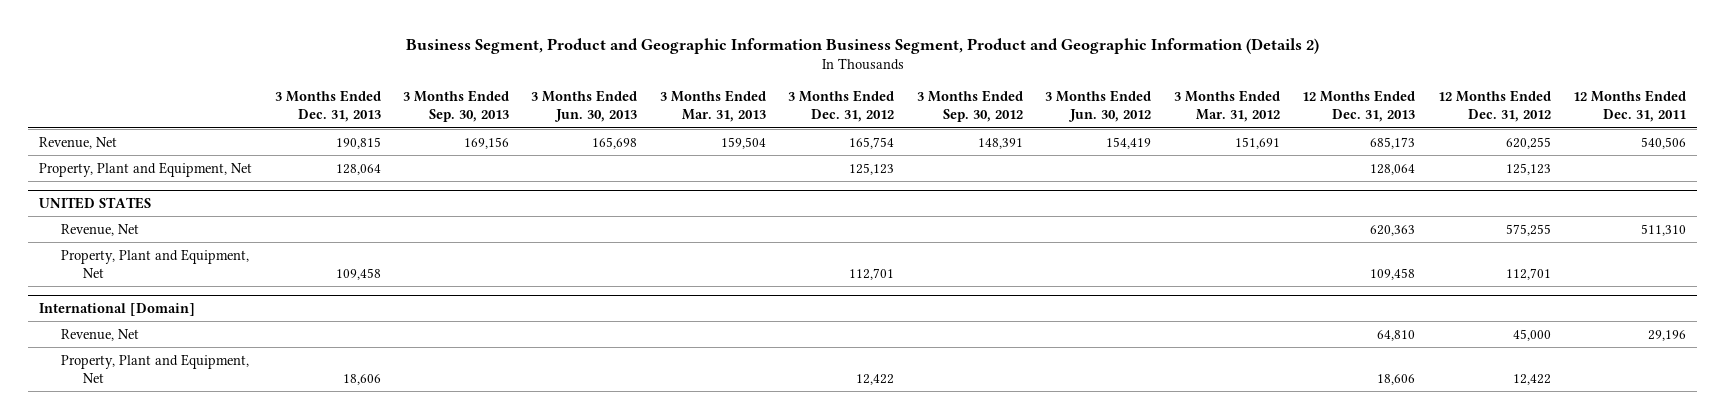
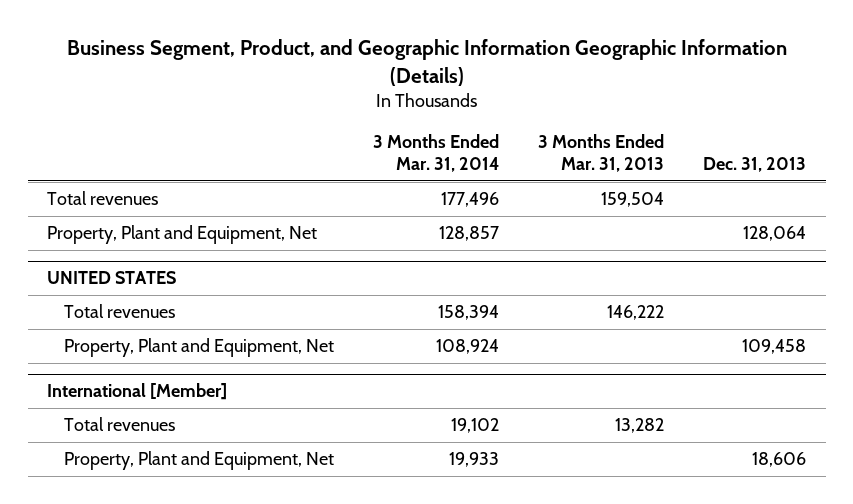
- Business Segment, Product and Geographic Information Business Segment, Product and Geographic Information (Details 2)
+ Business Segment, Product, and Geographic Information Geographic Information (Details)
- | 3 Months Ended Dec. 31, 2013 | 3 Months Ended Sep. 30, 2013 | 3 Months Ended Jun. 30, 2013 | 3 Months Ended Mar. 31, 2013 | 3 Months Ended Dec. 31, 2012 | 3 Months Ended Sep. 30, 2012 | 3 Months Ended Jun. 30, 2012 | 3 Months Ended Mar. 31, 2012 | 12 Months Ended Dec. 31, 2013 | 12 Months Ended Dec. 31, 2012 | 12 Months Ended Dec. 31, 2011
+ | 3 Months Ended Mar. 31, 2014 | 3 Months Ended Mar. 31, 2013 | Dec. 31, 2013
- Revenue, Net | 190,815 | 169,156 | 165,698 | 159,504 | 165,754 | 148,391 | 154,419 | 151,691 | 685,173 | 620,255 | 540,506
+ Total revenues | 177,496 | 159,504 |
@ UNITED STATES
- Revenue, Net | | | | | | | | | 620,363 | 575,255 | 511,310
+ Total revenues | 158,394 | 146,222 |
- International [Domain]
- Revenue, Net | | | | | | | | | 64,810 | 45,000 | 29,196
+ International [Member]
+ Total revenues | 19,102 | 13,282 |

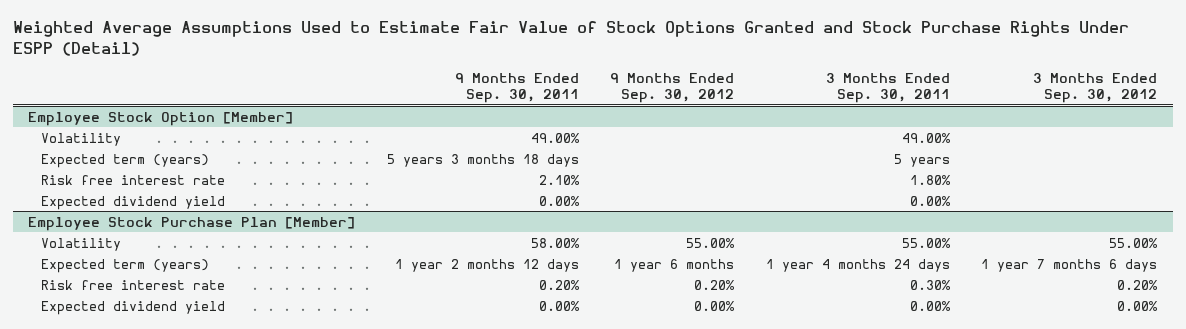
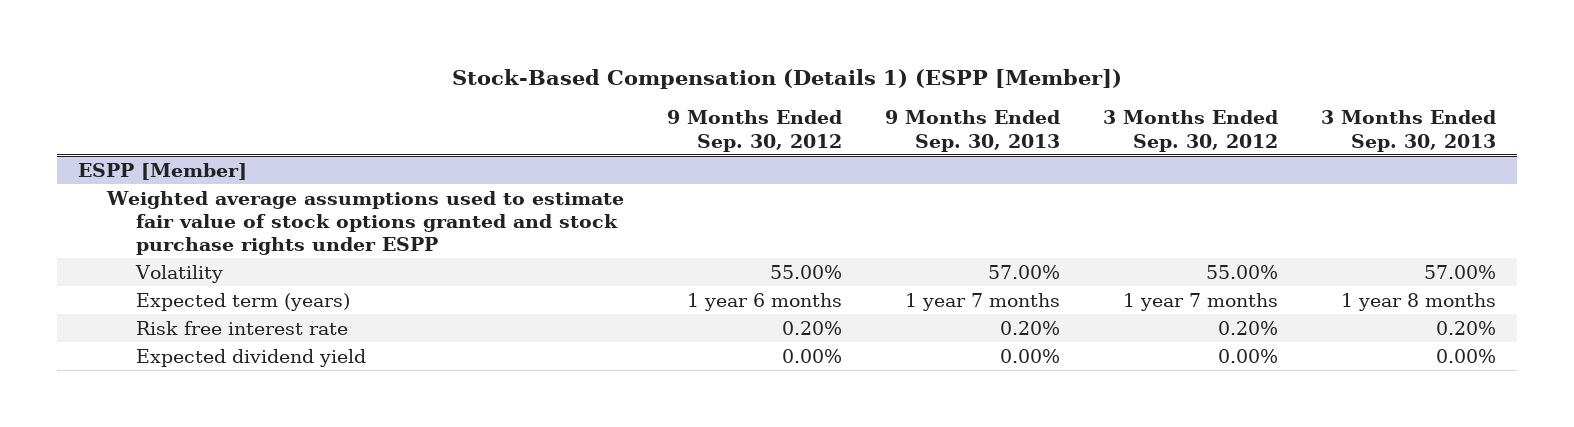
- Weighted Average Assumptions Used to Estimate Fair Value of Stock Options Granted and Stock Purchase Rights Under ESPP (Detail)
+ Stock-Based Compensation (Details 1) (ESPP [Member])
- | 9 Months Ended Sep. 30, 2011 | 9 Months Ended Sep. 30, 2012 | 3 Months Ended Sep. 30, 2011 | 3 Months Ended Sep. 30, 2012
+ | 9 Months Ended Sep. 30, 2012 | 9 Months Ended Sep. 30, 2013 | 3 Months Ended Sep. 30, 2012 | 3 Months Ended Sep. 30, 2013
- Employee Stock Option [Member]
- Volatility | 49.00% | | 49.00% |
- Expected term (years) | 5 years 3 months 18 days | | 5 years |
- Risk free interest rate | 2.10% | | 1.80% |
- Expected dividend yield | 0.00% | | 0.00% |
- Employee Stock Purchase Plan [Member]
+ ESPP [Member]
+ Weighted average assumptions used to estimate fair value of stock options granted and stock purchase rights under ESPP
- Expected term (years) | 1 year 2 months 12 days | 1 year 6 months | 1 year 4 months 24 days | 1 year 7 months 6 days
+ Expected term (years) | 1 year 6 months | 1 year 7 months | 1 year 7 months | 1 year 8 months

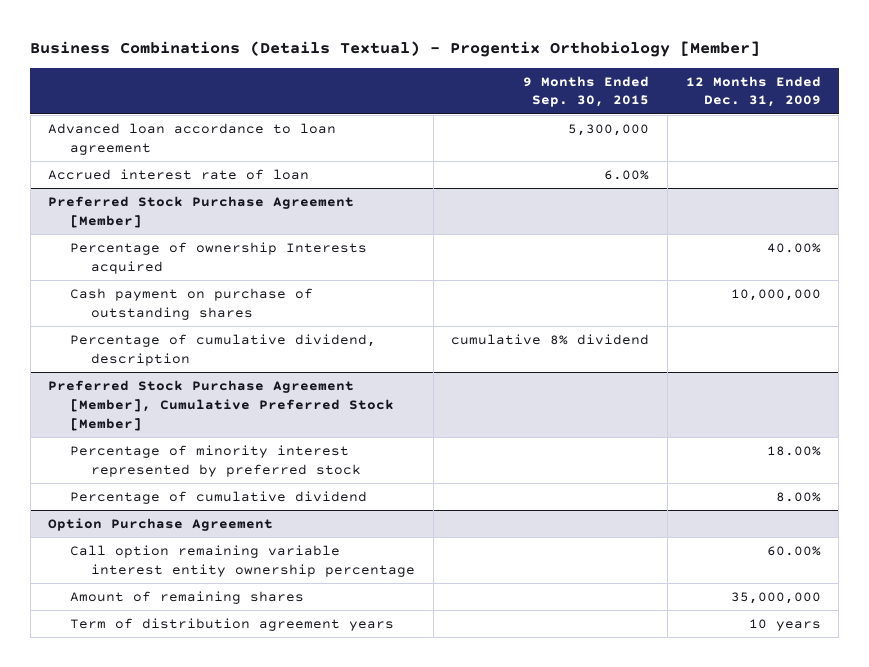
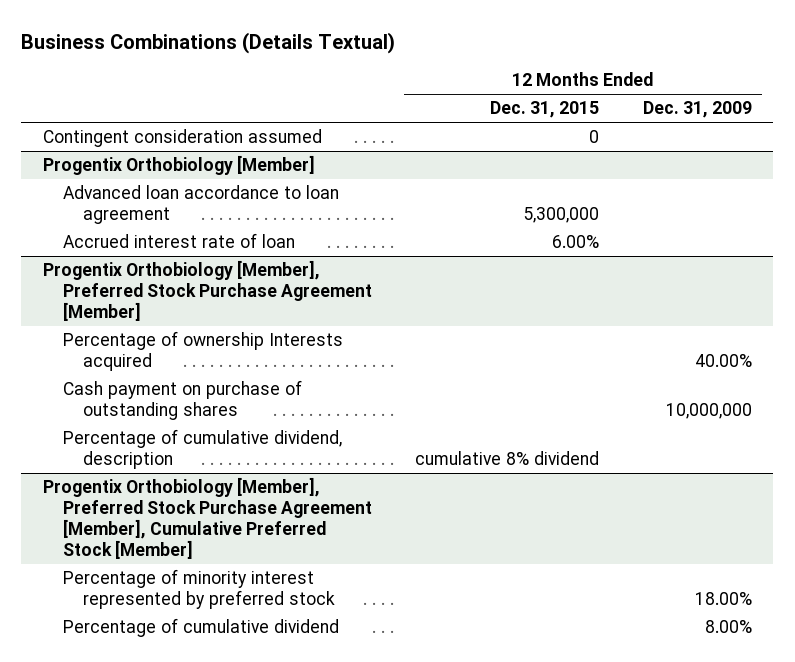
- Business Combinations (Details Textual) - Progentix Orthobiology [Member]
+ Business Combinations (Details Textual)
- | 9 Months Ended Sep. 30, 2015 | 12 Months Ended Dec. 31, 2009
+ | 12 Months Ended Dec. 31, 2015 | 12 Months Ended Dec. 31, 2009
- Advanced loan accordance to loan agreement | 5,300,000 |
- Accrued interest rate of loan | 6.00% |
- Preferred Stock Purchase Agreement [Member]
+ Contingent consideration assumed | 0 |
+ Progentix Orthobiology [Member]
+ Advanced loan accordance to loan agreement | 5,300,000 |
+ Accrued interest rate of loan | 6.00% |
+ Progentix Orthobiology [Member], Preferred Stock Purchase Agreement [Member]
- Preferred Stock Purchase Agreement [Member], Cumulative Preferred Stock [Member]
+ Progentix Orthobiology [Member], Preferred Stock Purchase Agreement [Member], Cumulative Preferred Stock [Member]
- Option Purchase Agreement
- Call option remaining variable interest entity ownership percentage | | 60.00%
- Amount of remaining shares | | 35,000,000
- Term of distribution agreement years | | 10 years

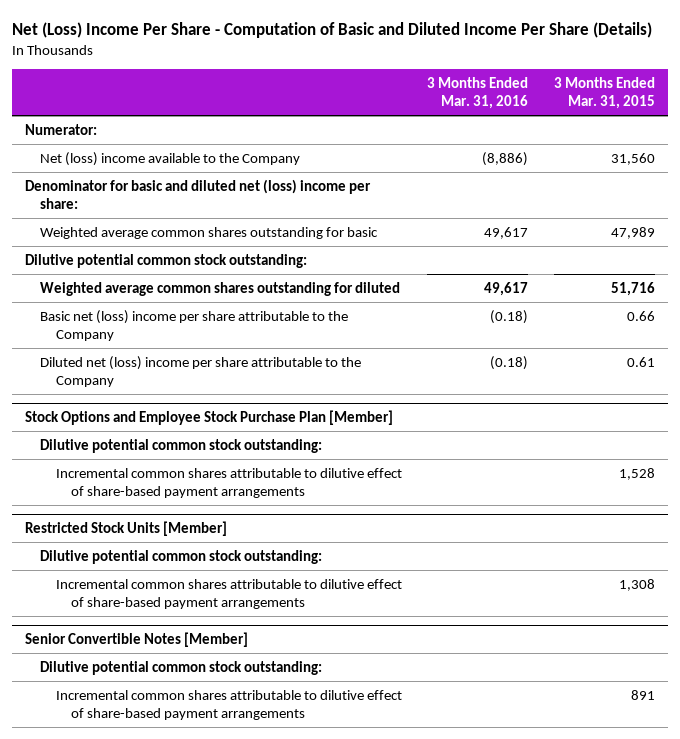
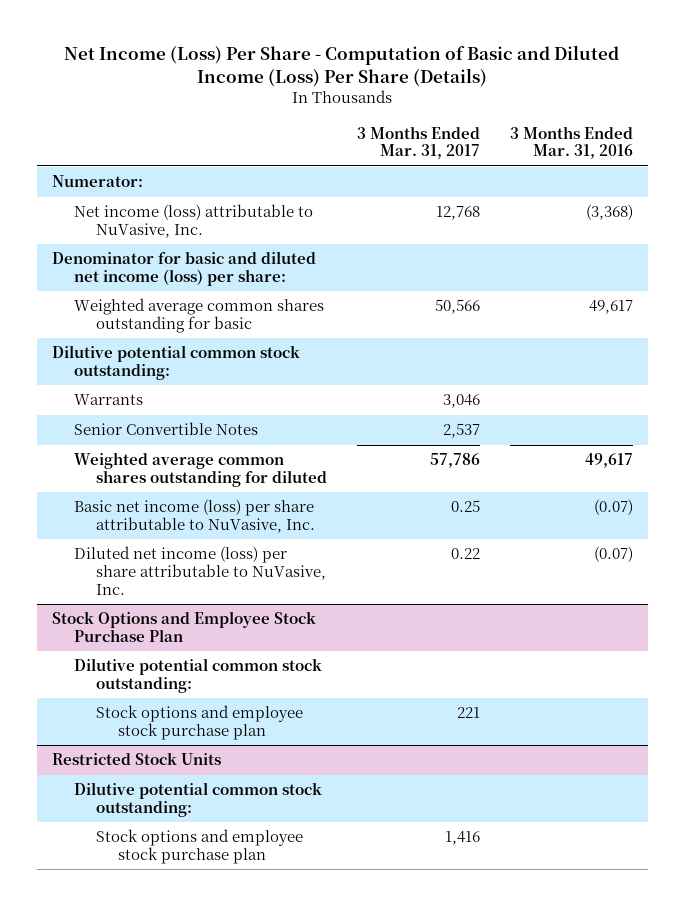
- Net (Loss) Income Per Share - Computation of Basic and Diluted Income Per Share (Details)
+ Net Income (Loss) Per Share - Computation of Basic and Diluted Income (Loss) Per Share (Details)
- | 3 Months Ended Mar. 31, 2016 | 3 Months Ended Mar. 31, 2015
+ | 3 Months Ended Mar. 31, 2017 | 3 Months Ended Mar. 31, 2016
- Net (loss) income available to the Company | (8,886) | 31,560
- Denominator for basic and diluted net (loss) income per share:
+ Net income (loss) attributable to NuVasive, Inc. | 12,768 | (3,368)
+ Denominator for basic and diluted net income (loss) per share:
+ Warrants | 3,046 |
+ Senior Convertible Notes | 2,537 |
- Basic net (loss) income per share attributable to the Company | (0.18) | 0.66
- Diluted net (loss) income per share attributable to the Company | (0.18) | 0.61
- Stock Options and Employee Stock Purchase Plan [Member]
+ Basic net income (loss) per share attributable to NuVasive, Inc. | 0.25 | (0.07)
+ Diluted net income (loss) per share attributable to NuVasive, Inc. | 0.22 | (0.07)
+ Stock Options and Employee Stock Purchase Plan
- Incremental common shares attributable to dilutive effect of share-based payment arrangements | | 1,528
- Restricted Stock Units [Member]
+ Stock options and employee stock purchase plan | 221 |
+ Restricted Stock Units
- Incremental common shares attributable to dilutive effect of share-based payment arrangements | | 1,308
- Senior Convertible Notes [Member]
- Dilutive potential common stock outstanding:
- Incremental common shares attributable to dilutive effect of share-based payment arrangements | | 891
+ Stock options and employee stock purchase plan | 1,416 |

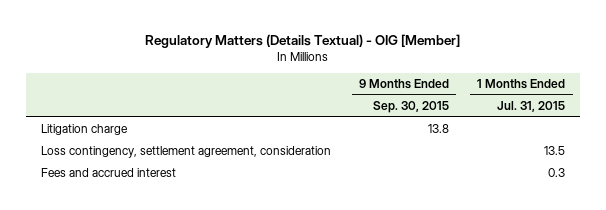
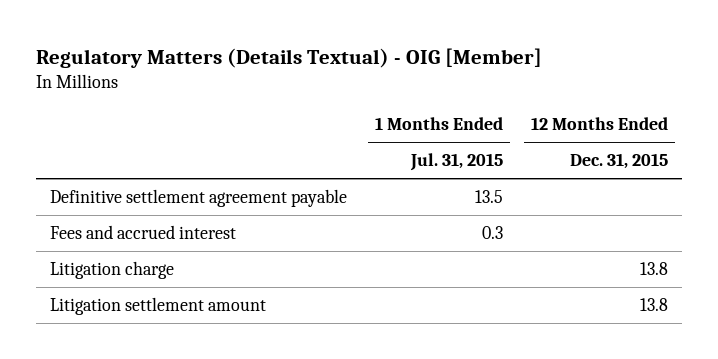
- | 9 Months Ended Sep. 30, 2015 | 1 Months Ended Jul. 31, 2015
+ | 1 Months Ended Jul. 31, 2015 | 12 Months Ended Dec. 31, 2015
- Loss contingency, settlement agreement, consideration | | 13.5
+ Definitive settlement agreement payable | 13.5 |
moved down: Litigation charge | | 13.8
+ Litigation settlement amount | | 13.8

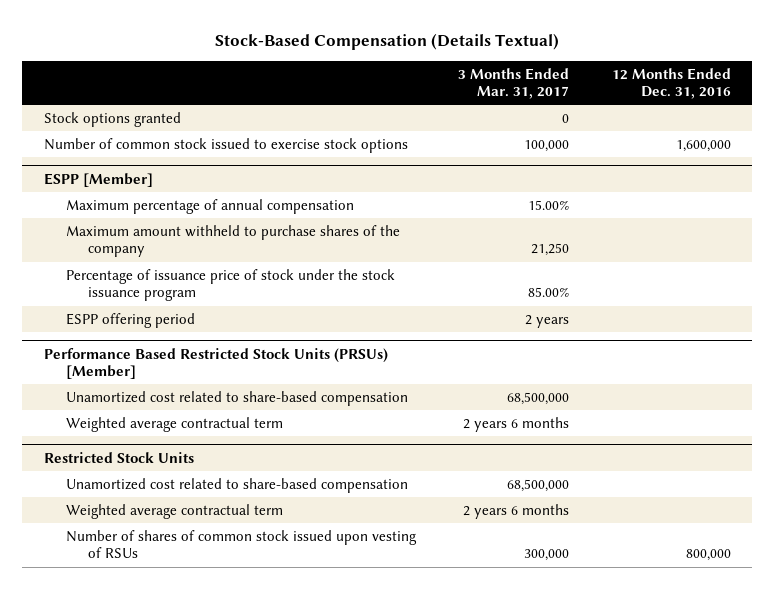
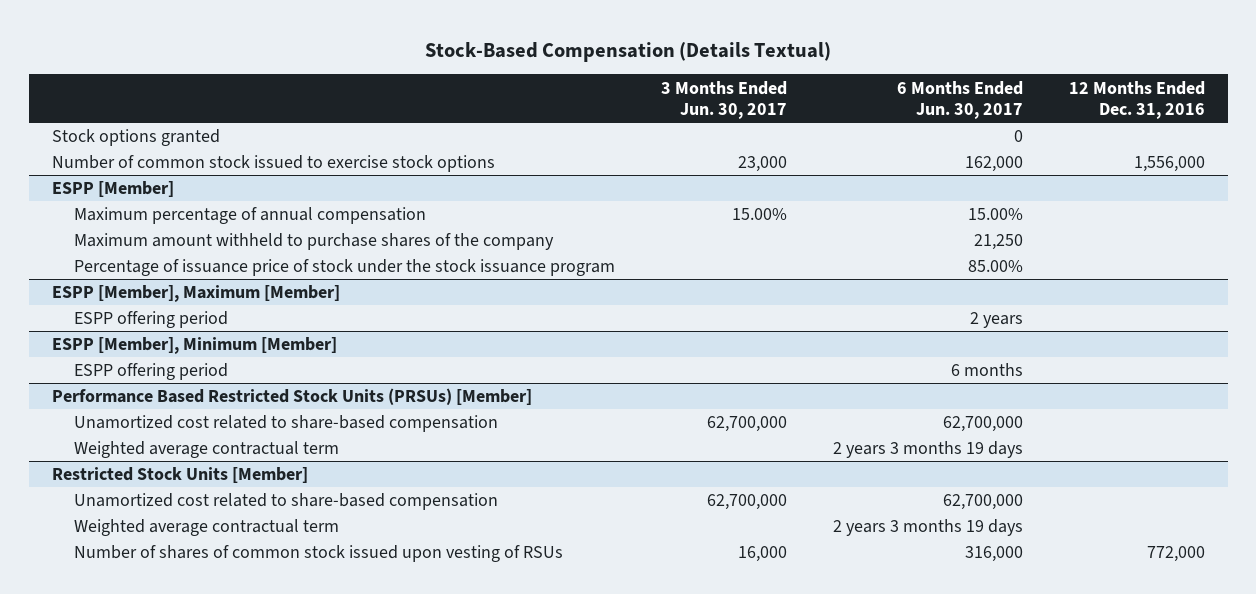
- | 3 Months Ended Mar. 31, 2017 | 12 Months Ended Dec. 31, 2016
+ | 3 Months Ended Jun. 30, 2017 | 6 Months Ended Jun. 30, 2017 | 12 Months Ended Dec. 31, 2016
- Number of common stock issued to exercise stock options | 100,000 | 1,600,000
+ Number of common stock issued to exercise stock options | 23,000 | 162,000 | 1,556,000
@ ESPP [Member]
- ESPP offering period | 2 years |
+ ESPP [Member], Maximum [Member]
+ ESPP offering period | | 2 years |
+ ESPP [Member], Minimum [Member]
+ ESPP offering period | | 6 months |
- Restricted Stock Units
+ Restricted Stock Units [Member]
- Number of shares of common stock issued upon vesting of RSUs | 300,000 | 800,000
+ Number of shares of common stock issued upon vesting of RSUs | 16,000 | 316,000 | 772,000

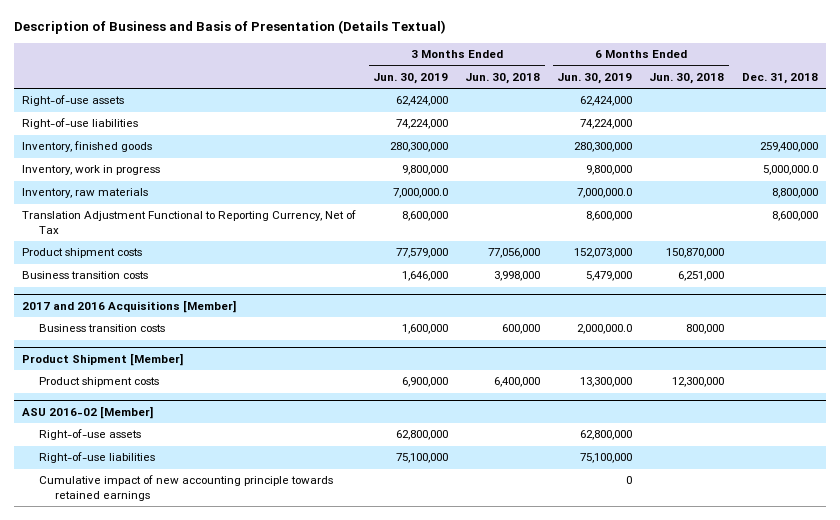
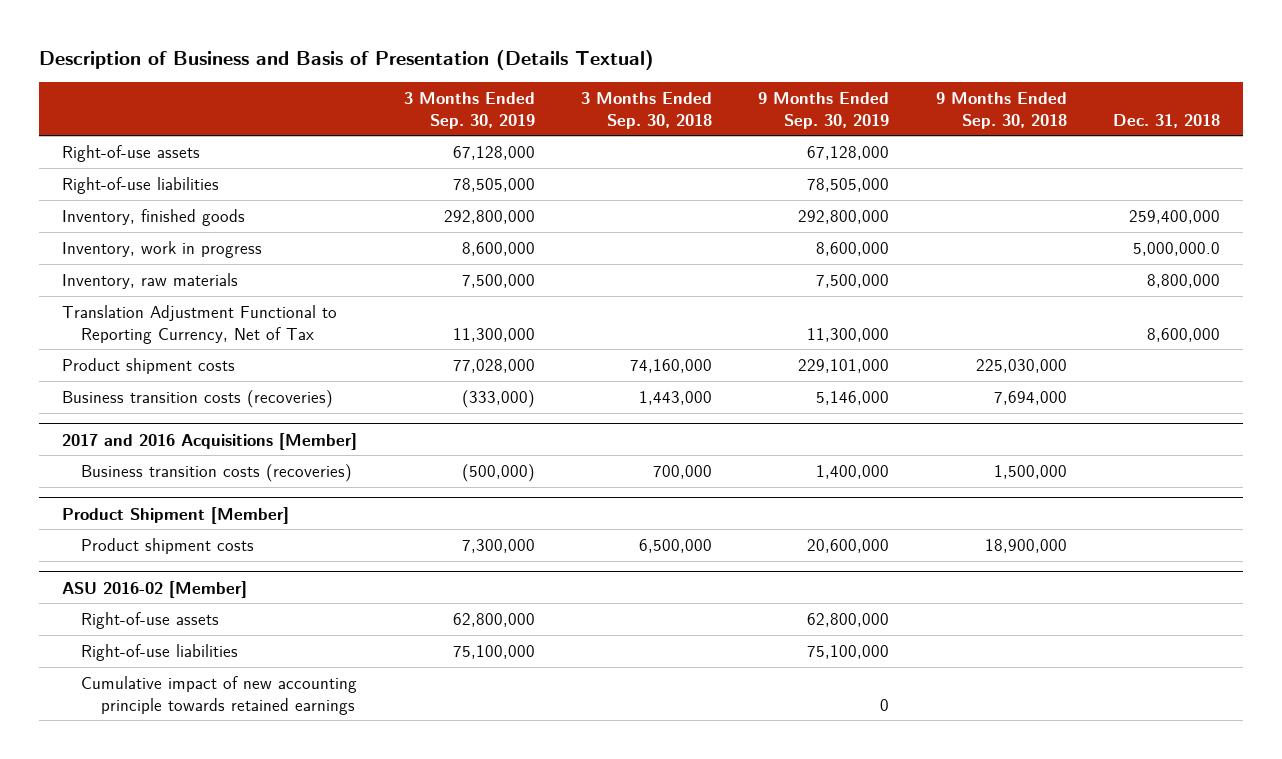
- | 3 Months Ended Jun. 30, 2019 | 3 Months Ended Jun. 30, 2018 | 6 Months Ended Jun. 30, 2019 | 6 Months Ended Jun. 30, 2018 | Dec. 31, 2018
+ | 3 Months Ended Sep. 30, 2019 | 3 Months Ended Sep. 30, 2018 | 9 Months Ended Sep. 30, 2019 | 9 Months Ended Sep. 30, 2018 | Dec. 31, 2018
- Business transition costs | 1,646,000 | 3,998,000 | 5,479,000 | 6,251,000 |
+ Business transition costs (recoveries) | (333,000) | 1,443,000 | 5,146,000 | 7,694,000 |
@ 2017 and 2016 Acquisitions [Member]
- Business transition costs | 1,600,000 | 600,000 | 2,000,000.0 | 800,000 |
+ Business transition costs (recoveries) | (500,000) | 700,000 | 1,400,000 | 1,500,000 |

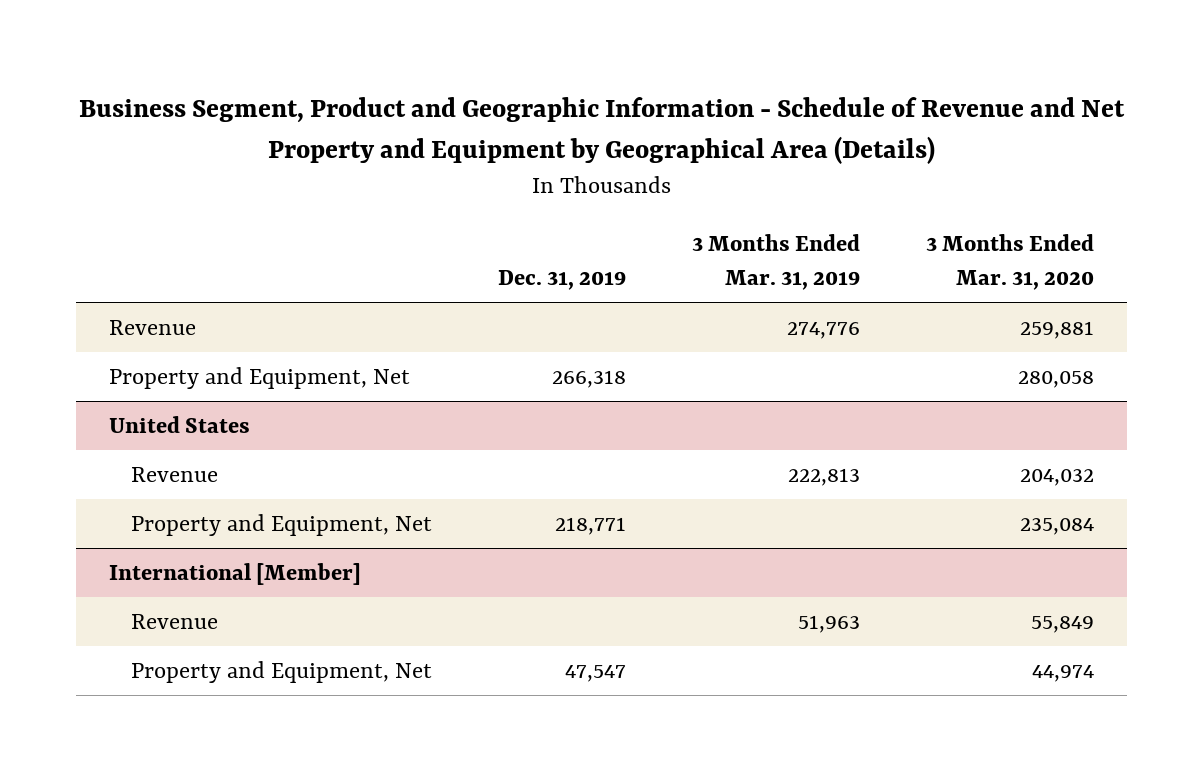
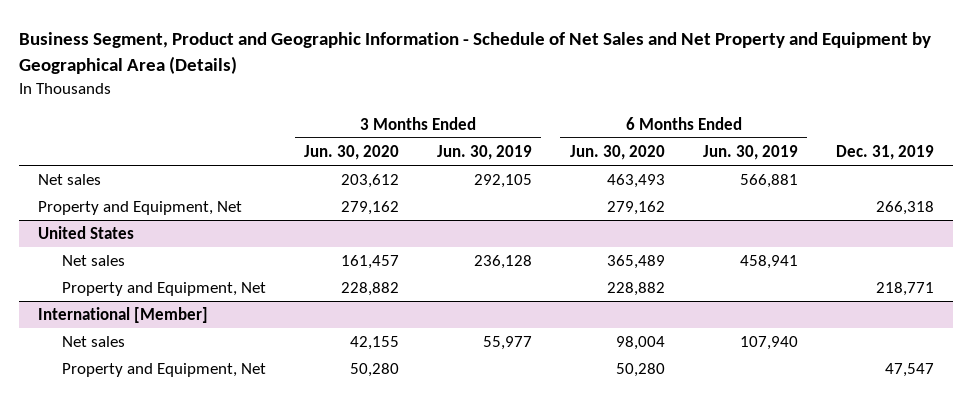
- Business Segment, Product and Geographic Information - Schedule of Revenue and Net Property and Equipment by Geographical Area (Details)
+ Business Segment, Product and Geographic Information - Schedule of Net Sales and Net Property and Equipment by Geographical Area (Details)
- | Dec. 31, 2019 | 3 Months Ended Mar. 31, 2019 | 3 Months Ended Mar. 31, 2020
+ | 3 Months Ended Jun. 30, 2020 | 3 Months Ended Jun. 30, 2019 | 6 Months Ended Jun. 30, 2020 | 6 Months Ended Jun. 30, 2019 | Dec. 31, 2019
- Revenue | | 274,776 | 259,881
+ Net sales | 203,612 | 292,105 | 463,493 | 566,881 |
@ United States
- Revenue | | 222,813 | 204,032
+ Net sales | 161,457 | 236,128 | 365,489 | 458,941 |
@ International [Member]
- Revenue | | 51,963 | 55,849
+ Net sales | 42,155 | 55,977 | 98,004 | 107,940 |

